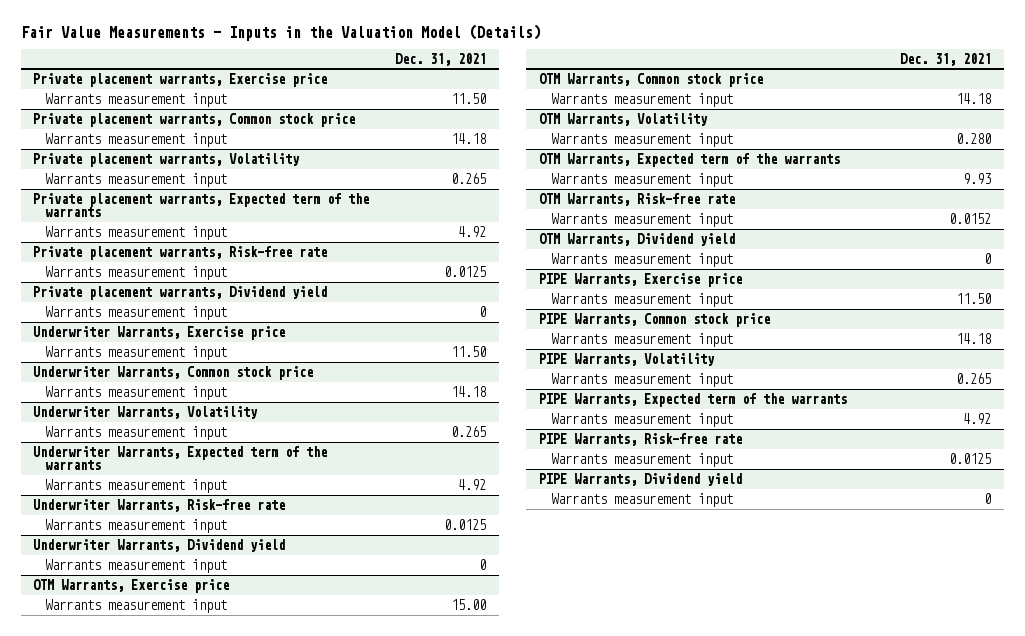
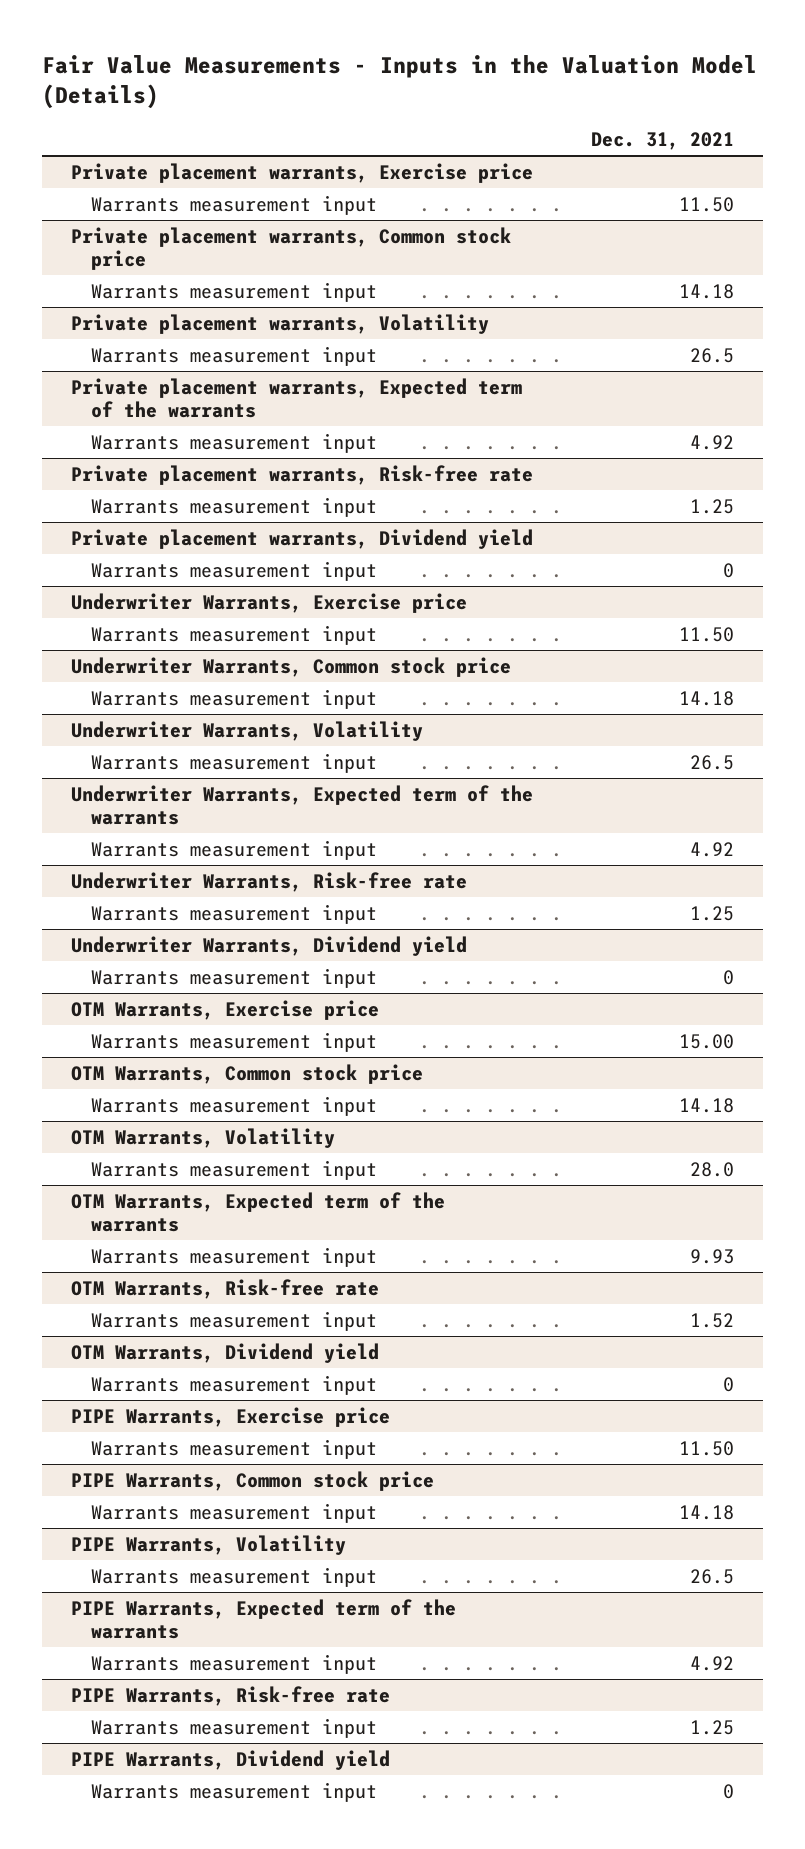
@ Private placement warrants, Volatility
- Warrants measurement input | 0.265
+ Warrants measurement input | 26.5
@ Private placement warrants, Risk-free rate
- Warrants measurement input | 0.0125
+ Warrants measurement input | 1.25
@ Underwriter Warrants, Volatility
- Warrants measurement input | 0.265
+ Warrants measurement input | 26.5
@ Underwriter Warrants, Risk-free rate
- Warrants measurement input | 0.0125
+ Warrants measurement input | 1.25
@ OTM Warrants, Volatility
- Warrants measurement input | 0.280
+ Warrants measurement input | 28.0
@ OTM Warrants, Risk-free rate
- Warrants measurement input | 0.0152
+ Warrants measurement input | 1.52
@ PIPE Warrants, Volatility
- Warrants measurement input | 0.265
+ Warrants measurement input | 26.5
@ PIPE Warrants, Risk-free rate
- Warrants measurement input | 0.0125
+ Warrants measurement input | 1.25

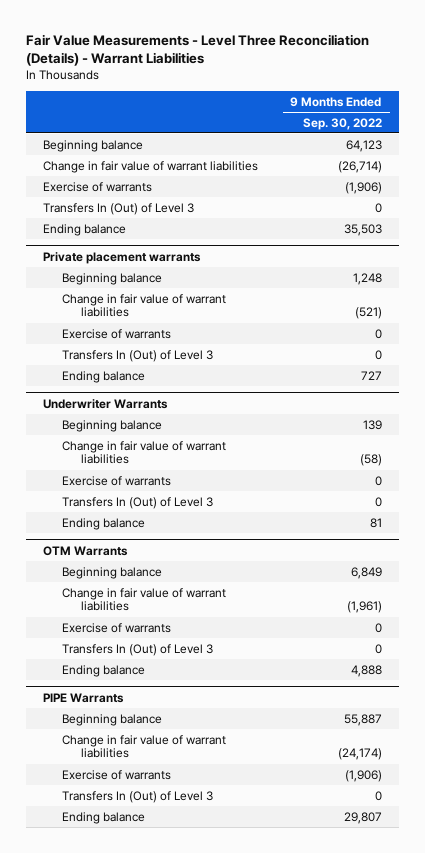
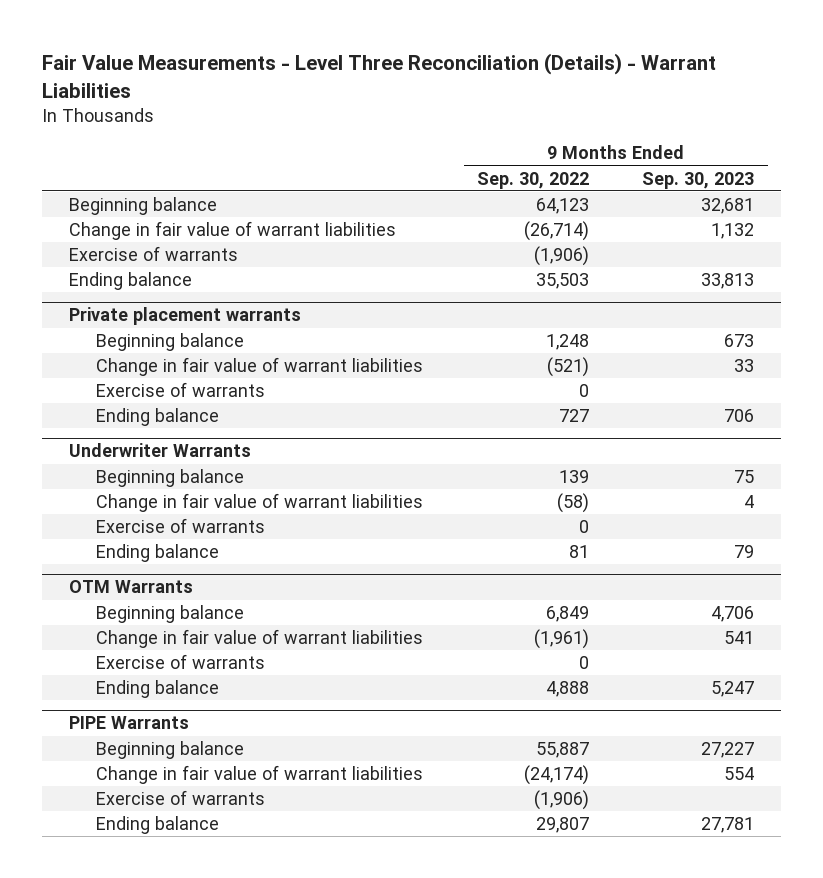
- | 9 Months Ended Sep. 30, 2022
+ | 9 Months Ended Sep. 30, 2022 | 9 Months Ended Sep. 30, 2023
- Transfers In (Out) of Level 3 | 0
@ Private placement warrants
- Transfers In (Out) of Level 3 | 0
@ Underwriter Warrants
- Transfers In (Out) of Level 3 | 0
@ OTM Warrants
- Transfers In (Out) of Level 3 | 0
@ PIPE Warrants
- Transfers In (Out) of Level 3 | 0

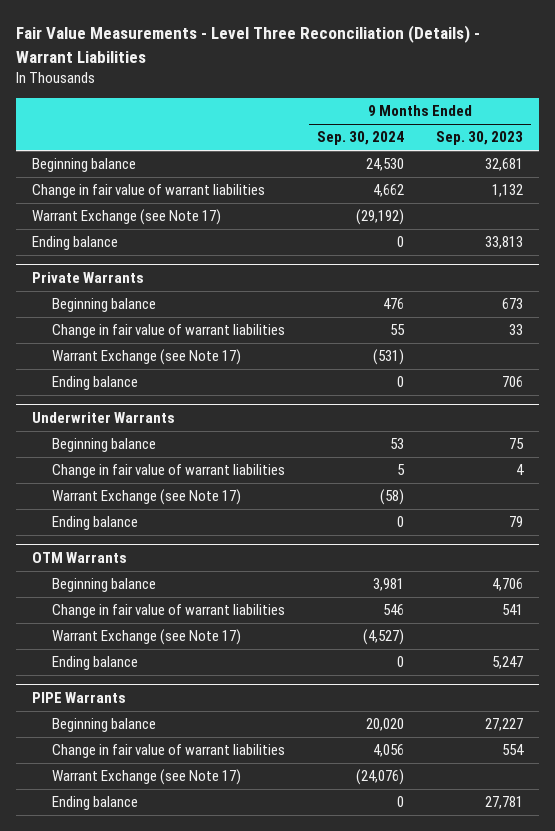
- | 9 Months Ended Sep. 30, 2022 | 9 Months Ended Sep. 30, 2023
+ | 9 Months Ended Sep. 30, 2024 | 9 Months Ended Sep. 30, 2023
- Exercise of warrants | (1,906) |
+ Warrant Exchange (see Note 17) | (29,192) |
- Private placement warrants
+ Private Warrants
- Exercise of warrants | 0 |
+ Warrant Exchange (see Note 17) | (531) |
@ Underwriter Warrants
- Exercise of warrants | 0 |
+ Warrant Exchange (see Note 17) | (58) |
@ OTM Warrants
- Exercise of warrants | 0 |
+ Warrant Exchange (see Note 17) | (4,527) |
@ PIPE Warrants
- Exercise of warrants | (1,906) |
+ Warrant Exchange (see Note 17) | (24,076) |

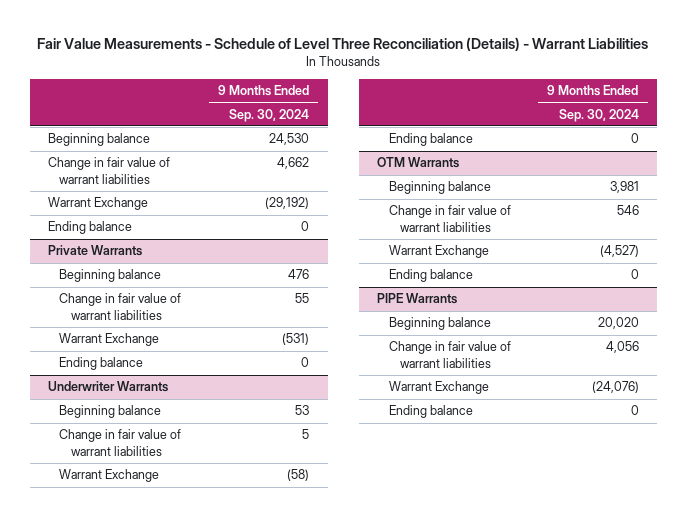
- Fair Value Measurements - Level Three Reconciliation (Details) - Warrant Liabilities
+ Fair Value Measurements - Schedule of Level Three Reconciliation (Details) - Warrant Liabilities
- | 9 Months Ended Sep. 30, 2024 | 9 Months Ended Sep. 30, 2023
+ | 9 Months Ended Sep. 30, 2024
- Warrant Exchange (see Note 17) | (29,192) |
+ Warrant Exchange | (29,192)
@ Private Warrants
- Warrant Exchange (see Note 17) | (531) |
+ Warrant Exchange | (531)
@ Underwriter Warrants
- Warrant Exchange (see Note 17) | (58) |
+ Warrant Exchange | (58)
@ OTM Warrants
- Warrant Exchange (see Note 17) | (4,527) |
+ Warrant Exchange | (4,527)
@ PIPE Warrants
- Warrant Exchange (see Note 17) | (24,076) |
+ Warrant Exchange | (24,076)

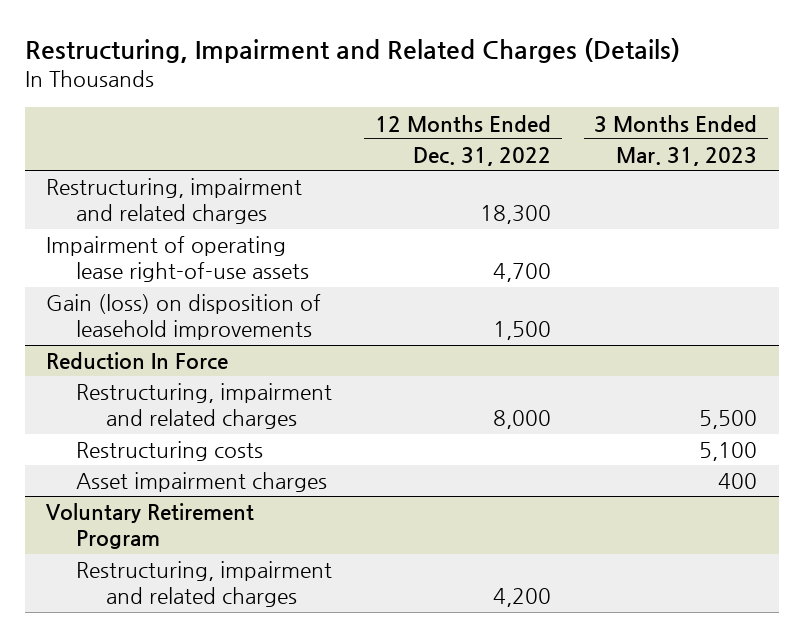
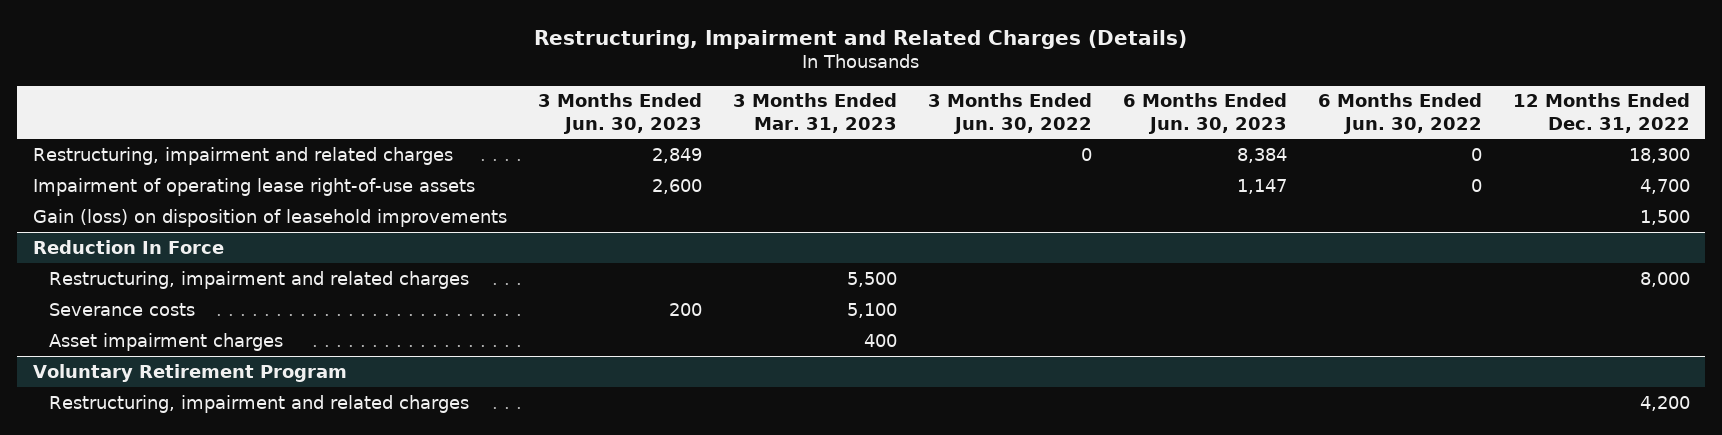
- | 12 Months Ended Dec. 31, 2022 | 3 Months Ended Mar. 31, 2023
+ | 3 Months Ended Jun. 30, 2023 | 3 Months Ended Mar. 31, 2023 | 3 Months Ended Jun. 30, 2022 | 6 Months Ended Jun. 30, 2023 | 6 Months Ended Jun. 30, 2022 | 12 Months Ended Dec. 31, 2022
@ Reduction In Force
- Restructuring costs | | 5,100
+ Severance costs | 200 | 5,100 | | | |

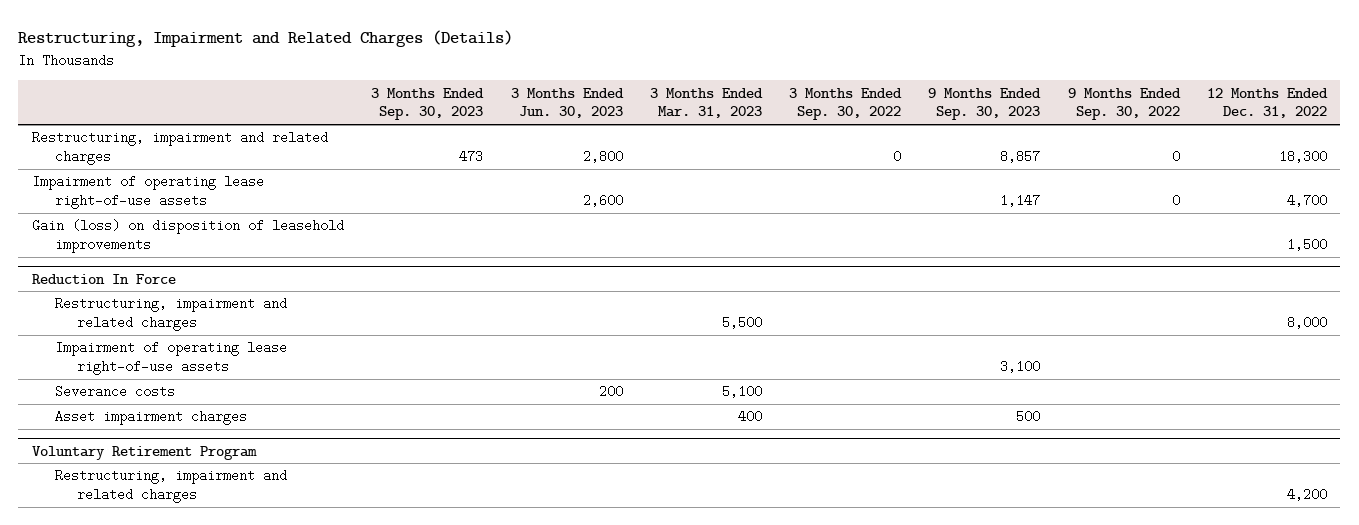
- | 3 Months Ended Jun. 30, 2023 | 3 Months Ended Mar. 31, 2023 | 3 Months Ended Jun. 30, 2022 | 6 Months Ended Jun. 30, 2023 | 6 Months Ended Jun. 30, 2022 | 12 Months Ended Dec. 31, 2022
+ | 3 Months Ended Sep. 30, 2023 | 3 Months Ended Jun. 30, 2023 | 3 Months Ended Mar. 31, 2023 | 3 Months Ended Sep. 30, 2022 | 9 Months Ended Sep. 30, 2023 | 9 Months Ended Sep. 30, 2022 | 12 Months Ended Dec. 31, 2022
- Restructuring, impairment and related charges | 2,849 | | 0 | 8,384 | 0 | 18,300
+ Restructuring, impairment and related charges | 473 | 2,800 | | 0 | 8,857 | 0 | 18,300
@ Reduction In Force
+ Impairment of operating lease right-of-use assets | | | | | 3,100 | |

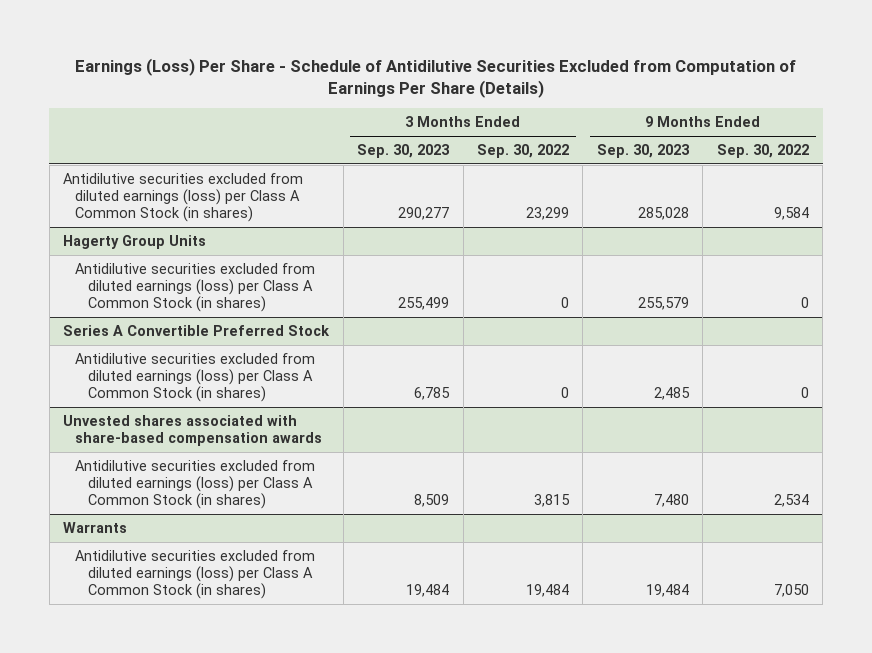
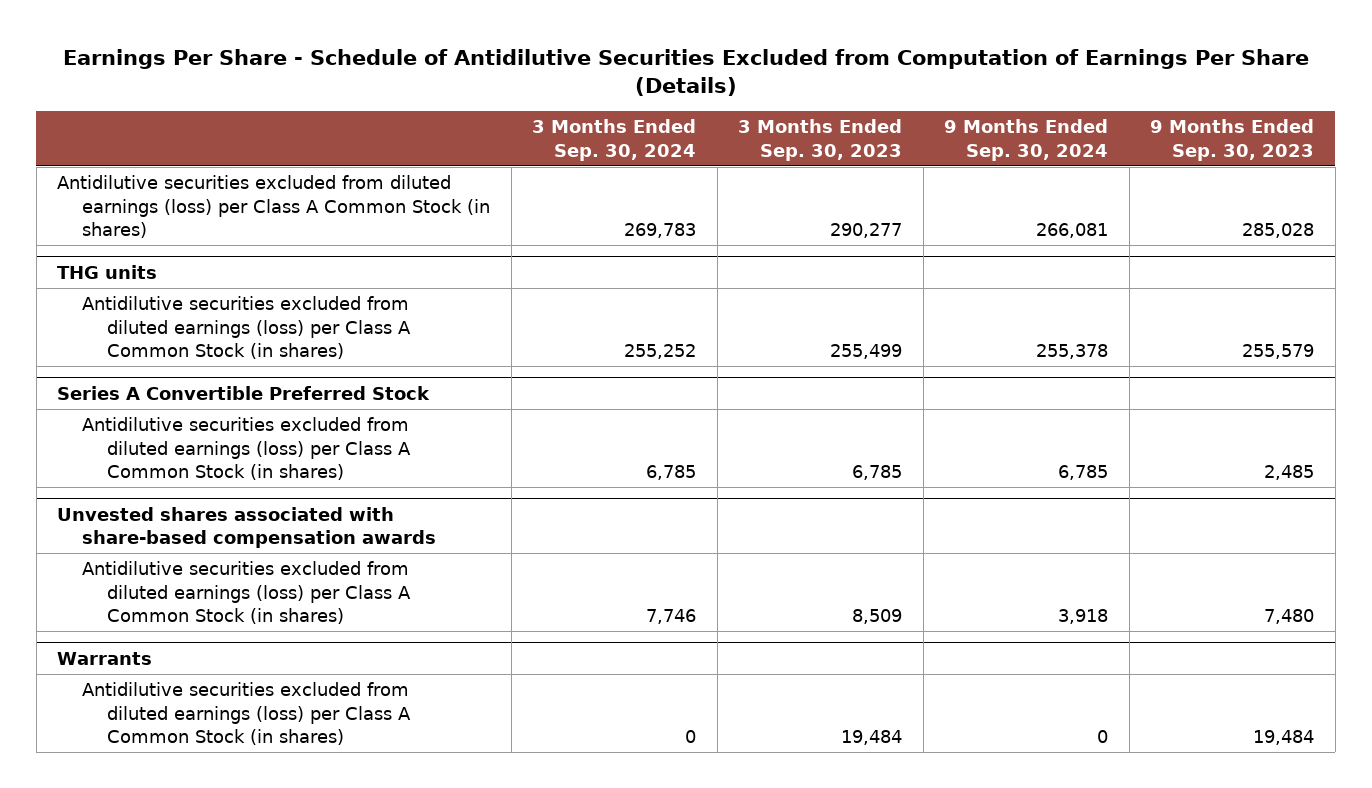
- Earnings (Loss) Per Share - Schedule of Antidilutive Securities Excluded from Computation of Earnings Per Share (Details)
+ Earnings Per Share - Schedule of Antidilutive Securities Excluded from Computation of Earnings Per Share (Details)
- | 3 Months Ended Sep. 30, 2023 | 3 Months Ended Sep. 30, 2022 | 9 Months Ended Sep. 30, 2023 | 9 Months Ended Sep. 30, 2022
+ | 3 Months Ended Sep. 30, 2024 | 3 Months Ended Sep. 30, 2023 | 9 Months Ended Sep. 30, 2024 | 9 Months Ended Sep. 30, 2023
- Hagerty Group Units
+ THG units

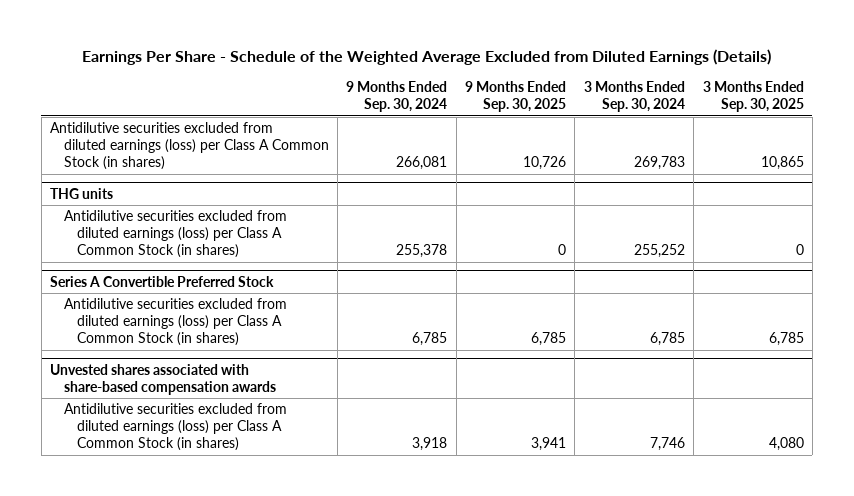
- Earnings Per Share - Schedule of Antidilutive Securities Excluded from Computation of Earnings Per Share (Details)
+ Earnings Per Share - Schedule of the Weighted Average Excluded from Diluted Earnings (Details)
- | 3 Months Ended Sep. 30, 2024 | 3 Months Ended Sep. 30, 2023 | 9 Months Ended Sep. 30, 2024 | 9 Months Ended Sep. 30, 2023
+ | 9 Months Ended Sep. 30, 2024 | 9 Months Ended Sep. 30, 2025 | 3 Months Ended Sep. 30, 2024 | 3 Months Ended Sep. 30, 2025
- Warrants
- Antidilutive securities excluded from diluted earnings (loss) per Class A Common Stock (in shares) | 0 | 19,484 | 0 | 19,484

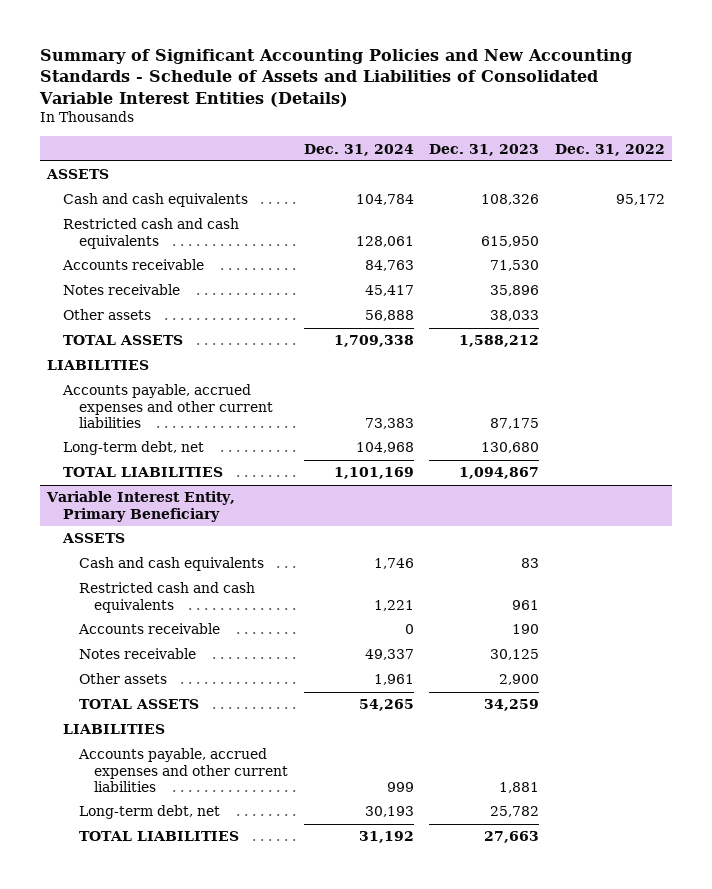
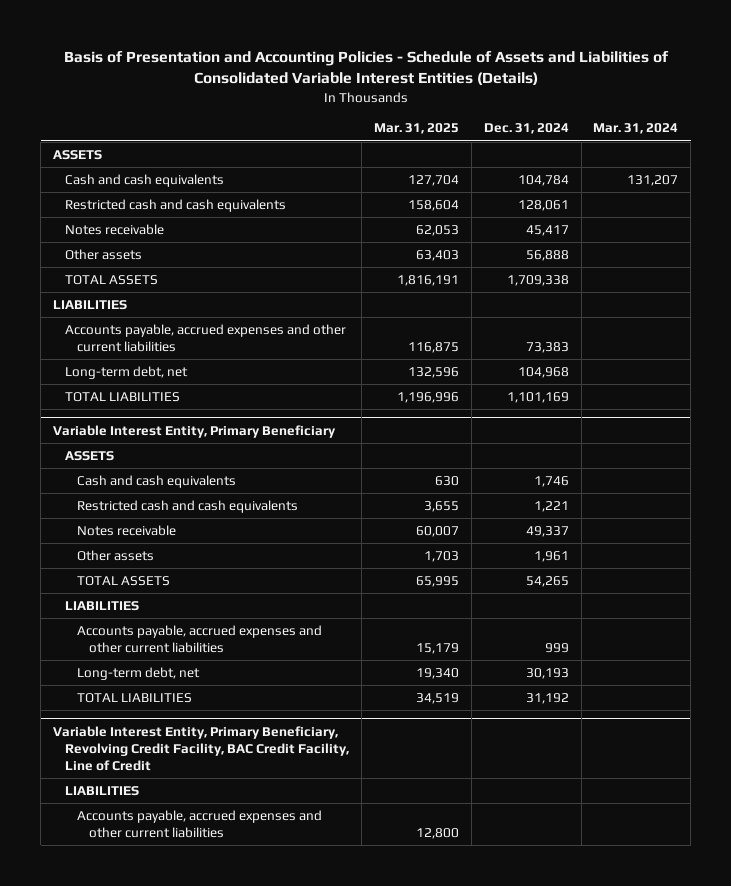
- Summary of Significant Accounting Policies and New Accounting Standards - Schedule of Assets and Liabilities of Consolidated Variable Interest Entities (Details)
+ Basis of Presentation and Accounting Policies - Schedule of Assets and Liabilities of Consolidated Variable Interest Entities (Details)
- | Dec. 31, 2024 | Dec. 31, 2023 | Dec. 31, 2022
+ | Mar. 31, 2025 | Dec. 31, 2024 | Mar. 31, 2024
- Accounts receivable | 84,763 | 71,530 |
@ Variable Interest Entity, Primary Beneficiary
- Accounts receivable | 0 | 190 |
+ Variable Interest Entity, Primary Beneficiary, Revolving Credit Facility, BAC Credit Facility, Line of Credit
+ LIABILITIES
+ Accounts payable, accrued expenses and other current liabilities | 12,800 | |

